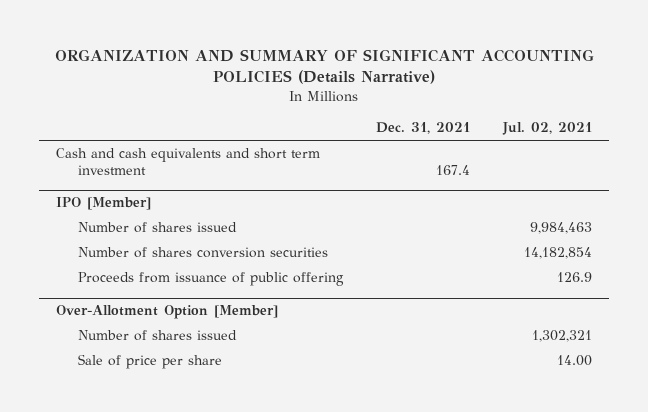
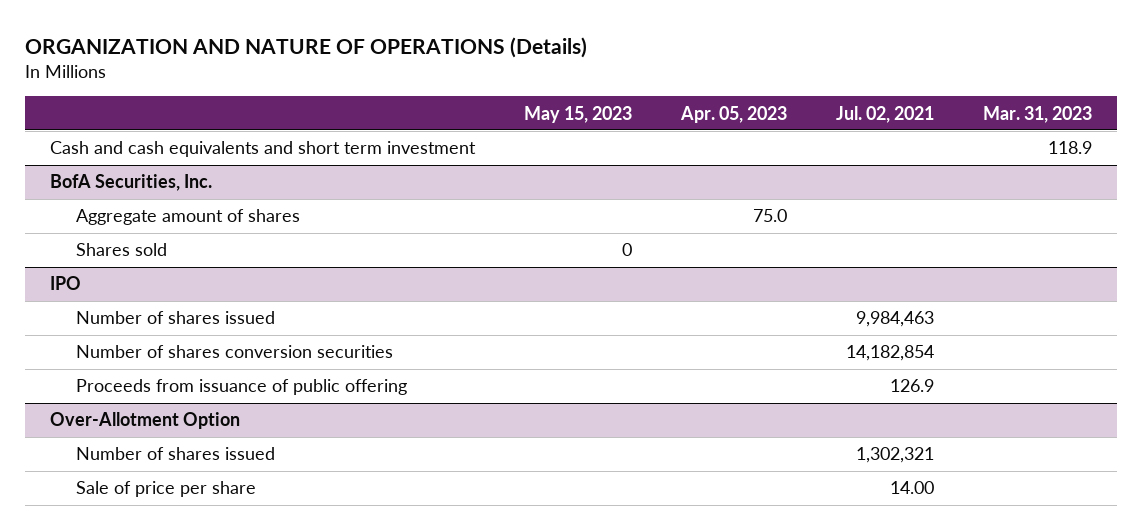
- ORGANIZATION AND SUMMARY OF SIGNIFICANT ACCOUNTING POLICIES (Details Narrative)
+ ORGANIZATION AND NATURE OF OPERATIONS (Details)
- | Dec. 31, 2021 | Jul. 02, 2021
+ | May 15, 2023 | Apr. 05, 2023 | Jul. 02, 2021 | Mar. 31, 2023
- IPO [Member]
+ BofA Securities, Inc.
+ Aggregate amount of shares | | 75.0 | |
+ Shares sold | 0 | | |
+ IPO
- Over-Allotment Option [Member]
+ Over-Allotment Option

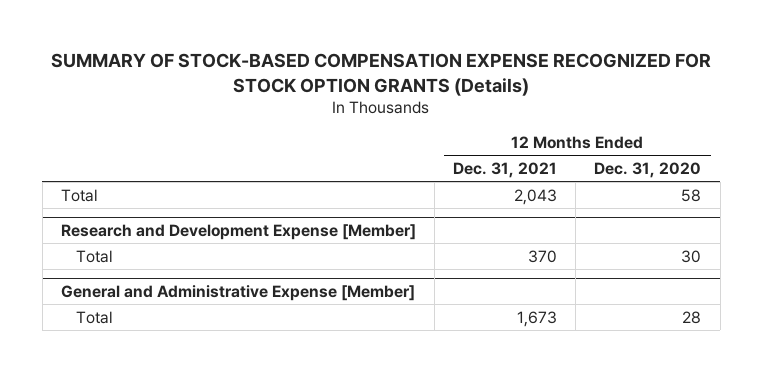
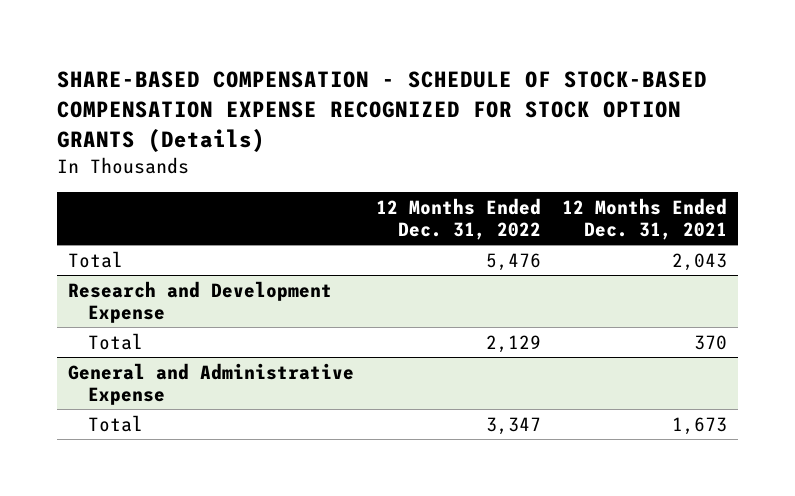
- SUMMARY OF STOCK-BASED COMPENSATION EXPENSE RECOGNIZED FOR STOCK OPTION GRANTS (Details)
+ SHARE-BASED COMPENSATION - SCHEDULE OF STOCK-BASED COMPENSATION EXPENSE RECOGNIZED FOR STOCK OPTION GRANTS (Details)
- | 12 Months Ended Dec. 31, 2021 | 12 Months Ended Dec. 31, 2020
+ | 12 Months Ended Dec. 31, 2022 | 12 Months Ended Dec. 31, 2021
- Research and Development Expense [Member]
+ Research and Development Expense
- General and Administrative Expense [Member]
+ General and Administrative Expense

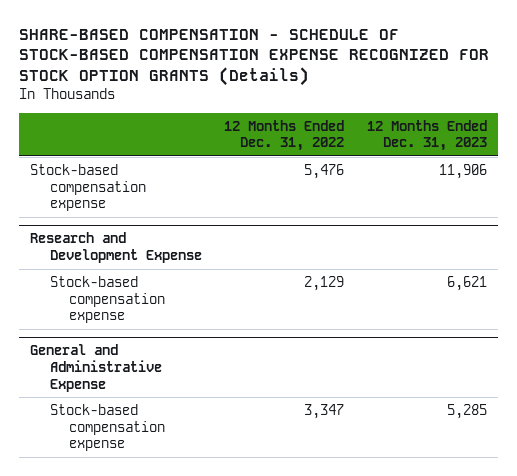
- | 12 Months Ended Dec. 31, 2022 | 12 Months Ended Dec. 31, 2021
+ | 12 Months Ended Dec. 31, 2022 | 12 Months Ended Dec. 31, 2023
- Total | 5,476 | 2,043
+ Stock-based compensation expense | 5,476 | 11,906
@ Research and Development Expense
- Total | 2,129 | 370
+ Stock-based compensation expense | 2,129 | 6,621
@ General and Administrative Expense
- Total | 3,347 | 1,673
+ Stock-based compensation expense | 3,347 | 5,285

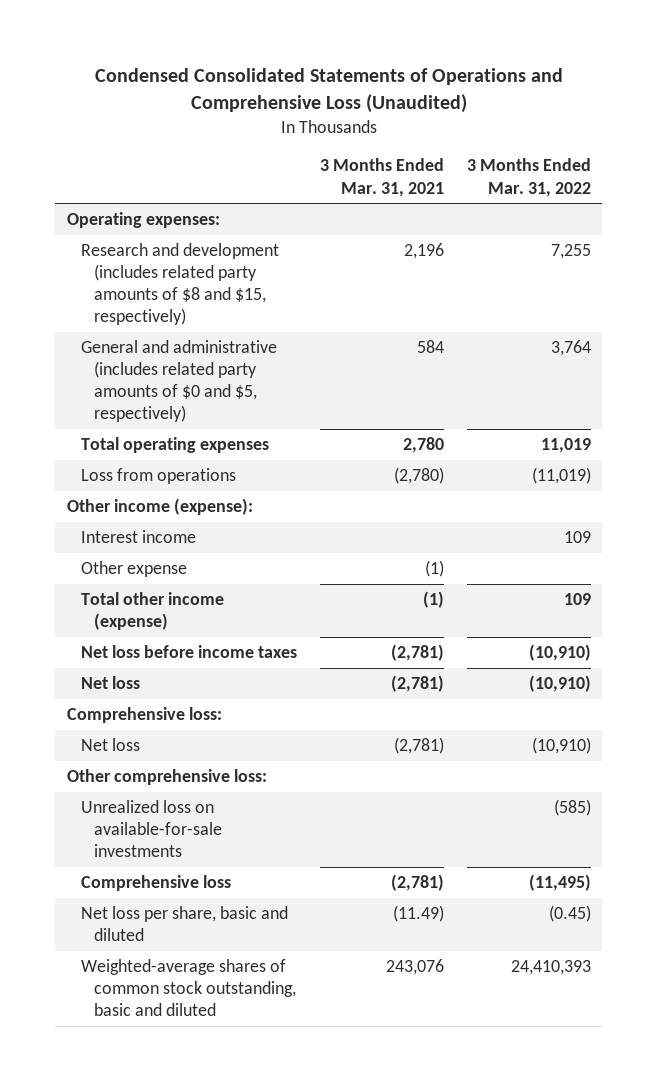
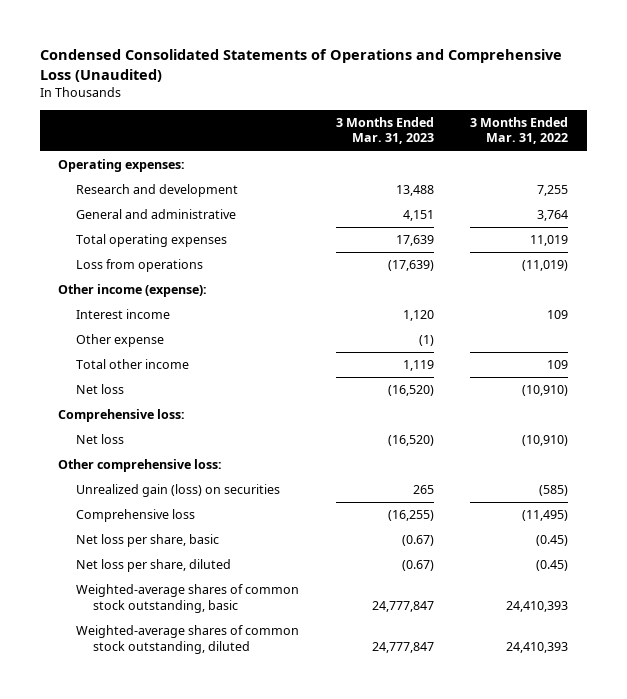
- | 3 Months Ended Mar. 31, 2021 | 3 Months Ended Mar. 31, 2022
+ | 3 Months Ended Mar. 31, 2023 | 3 Months Ended Mar. 31, 2022
- Research and development (includes related party amounts of $8 and $15, respectively) | 2,196 | 7,255
- General and administrative (includes related party amounts of $0 and $5, respectively) | 584 | 3,764
+ Research and development | 13,488 | 7,255
+ General and administrative | 4,151 | 3,764
- Total other income (expense) | (1) | 109
- Net loss before income taxes | (2,781) | (10,910)
+ Total other income | 1,119 | 109
- Unrealized loss on available-for-sale investments | | (585)
+ Unrealized gain (loss) on securities | 265 | (585)
- Net loss per share, basic and diluted | (11.49) | (0.45)
- Weighted-average shares of common stock outstanding, basic and diluted | 243,076 | 24,410,393
+ Net loss per share, basic | (0.67) | (0.45)
+ Net loss per share, diluted | (0.67) | (0.45)
+ Weighted-average shares of common stock outstanding, basic | 24,777,847 | 24,410,393
+ Weighted-average shares of common stock outstanding, diluted | 24,777,847 | 24,410,393

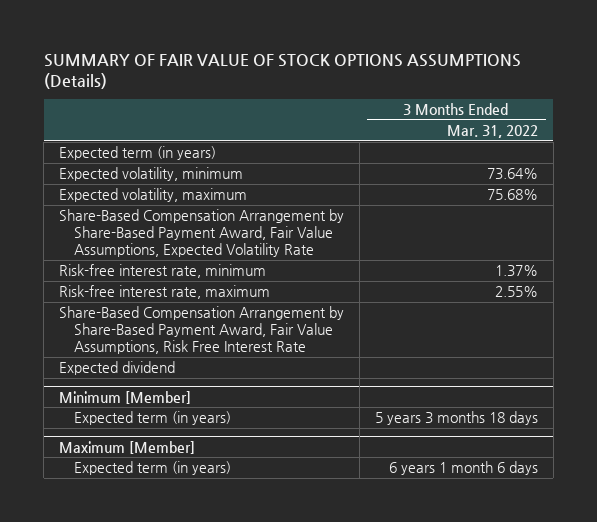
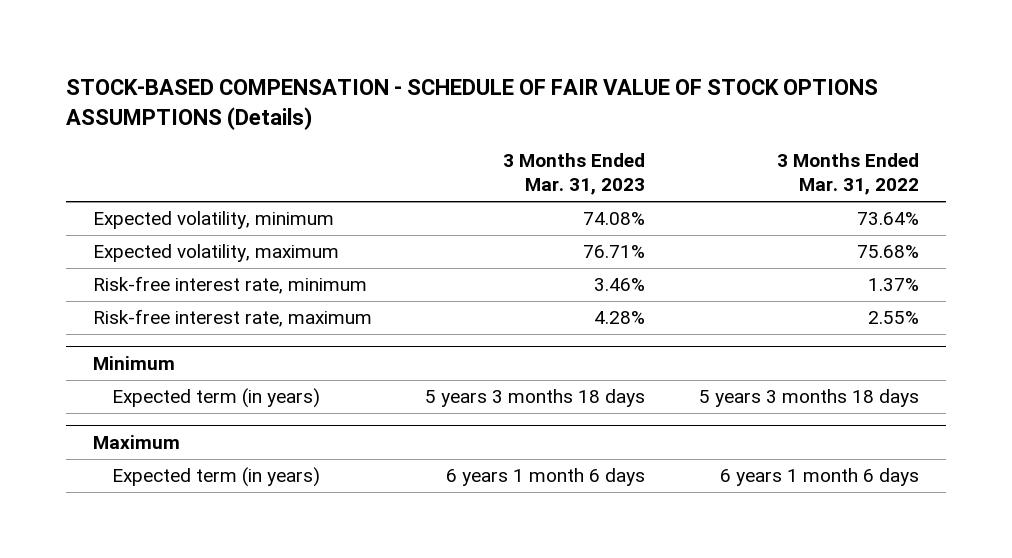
- SUMMARY OF FAIR VALUE OF STOCK OPTIONS ASSUMPTIONS (Details)
+ STOCK-BASED COMPENSATION - SCHEDULE OF FAIR VALUE OF STOCK OPTIONS ASSUMPTIONS (Details)
- | 3 Months Ended Mar. 31, 2022
+ | 3 Months Ended Mar. 31, 2023 | 3 Months Ended Mar. 31, 2022
- Expected term (in years)
- Share-Based Compensation Arrangement by Share-Based Payment Award, Fair Value Assumptions, Expected Volatility Rate
- Share-Based Compensation Arrangement by Share-Based Payment Award, Fair Value Assumptions, Risk Free Interest Rate
- Expected dividend
- Minimum [Member]
+ Minimum
- Maximum [Member]
+ Maximum

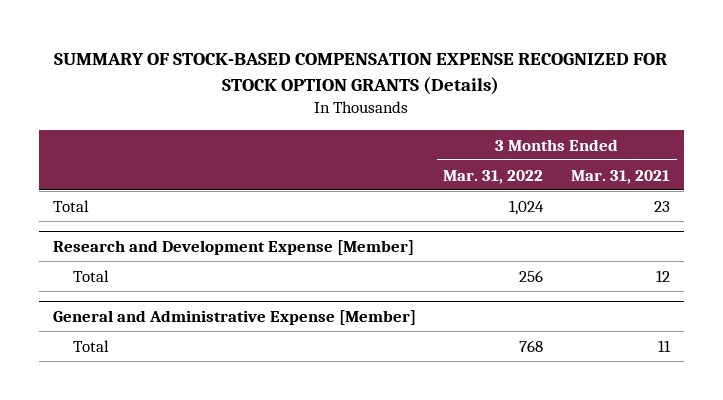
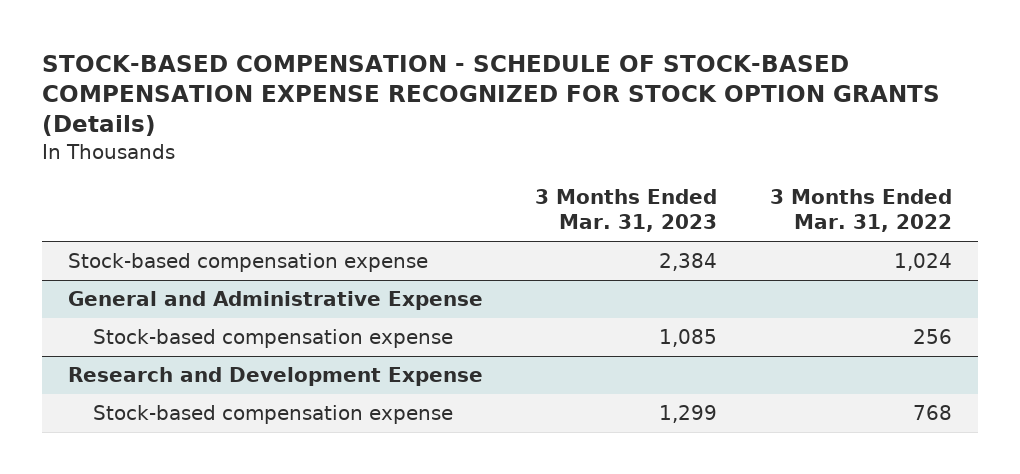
- SUMMARY OF STOCK-BASED COMPENSATION EXPENSE RECOGNIZED FOR STOCK OPTION GRANTS (Details)
+ STOCK-BASED COMPENSATION - SCHEDULE OF STOCK-BASED COMPENSATION EXPENSE RECOGNIZED FOR STOCK OPTION GRANTS (Details)
- | 3 Months Ended Mar. 31, 2022 | 3 Months Ended Mar. 31, 2021
+ | 3 Months Ended Mar. 31, 2023 | 3 Months Ended Mar. 31, 2022
- Total | 1,024 | 23
- Research and Development Expense [Member]
- Total | 256 | 12
- General and Administrative Expense [Member]
- Total | 768 | 11
+ Stock-based compensation expense | 2,384 | 1,024
+ General and Administrative Expense
+ Stock-based compensation expense | 1,085 | 256
+ Research and Development Expense
+ Stock-based compensation expense | 1,299 | 768

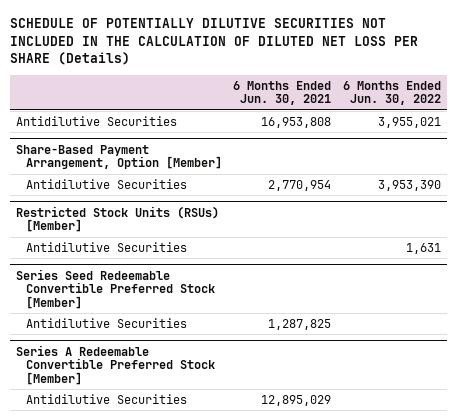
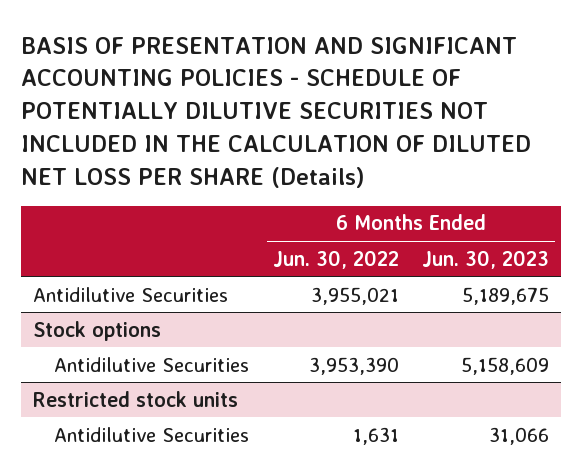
- SCHEDULE OF POTENTIALLY DILUTIVE SECURITIES NOT INCLUDED IN THE CALCULATION OF DILUTED NET LOSS PER SHARE (Details)
+ BASIS OF PRESENTATION AND SIGNIFICANT ACCOUNTING POLICIES - SCHEDULE OF POTENTIALLY DILUTIVE SECURITIES NOT INCLUDED IN THE CALCULATION OF DILUTED NET LOSS PER SHARE (Details)
- | 6 Months Ended Jun. 30, 2021 | 6 Months Ended Jun. 30, 2022
+ | 6 Months Ended Jun. 30, 2022 | 6 Months Ended Jun. 30, 2023
- Share-Based Payment Arrangement, Option [Member]
+ Stock options
- Restricted Stock Units (RSUs) [Member]
+ Restricted stock units
- Series Seed Redeemable Convertible Preferred Stock [Member]
- Antidilutive Securities | 1,287,825 |
- Series A Redeemable Convertible Preferred Stock [Member]
- Antidilutive Securities | 12,895,029 |

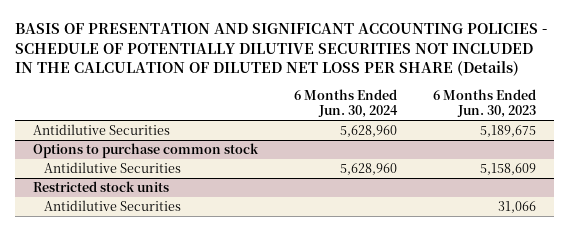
- | 6 Months Ended Jun. 30, 2022 | 6 Months Ended Jun. 30, 2023
+ | 6 Months Ended Jun. 30, 2024 | 6 Months Ended Jun. 30, 2023
- Stock options
+ Options to purchase common stock

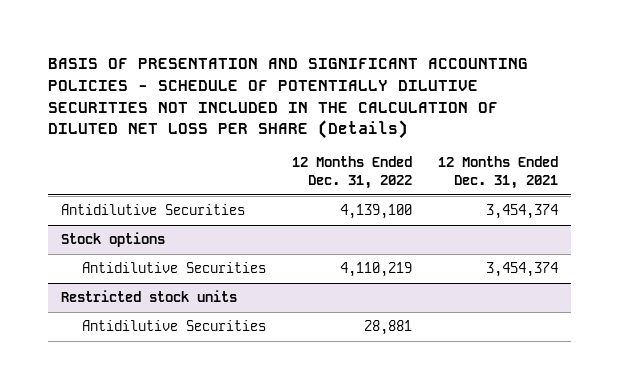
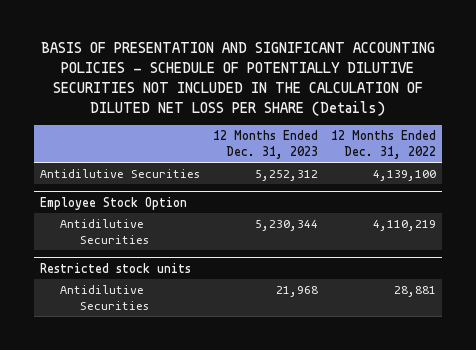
- | 12 Months Ended Dec. 31, 2022 | 12 Months Ended Dec. 31, 2021
+ | 12 Months Ended Dec. 31, 2023 | 12 Months Ended Dec. 31, 2022
- Stock options
+ Employee Stock Option

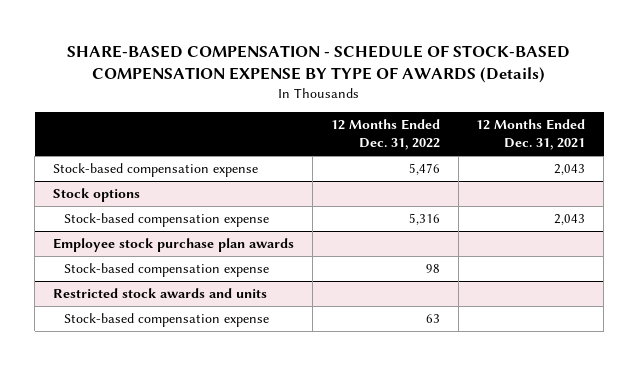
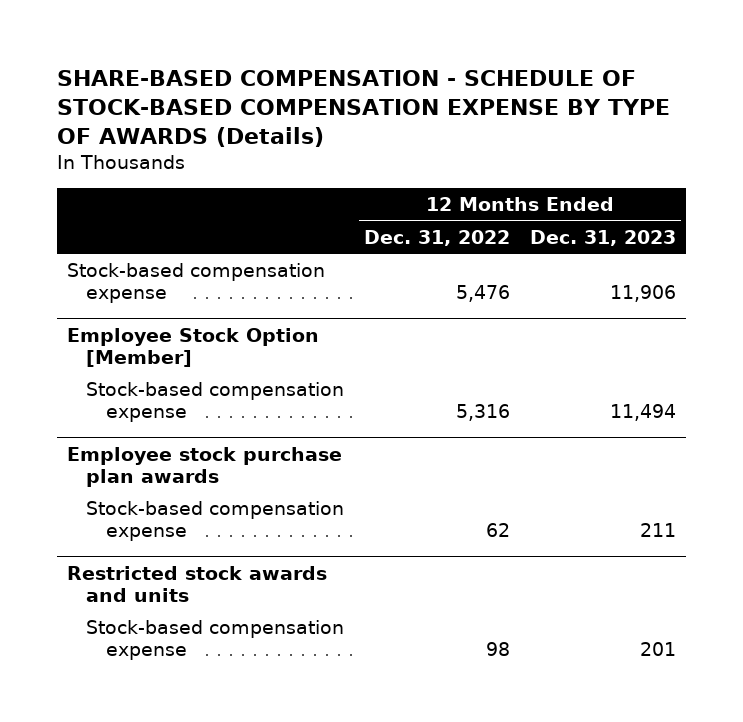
- | 12 Months Ended Dec. 31, 2022 | 12 Months Ended Dec. 31, 2021
+ | 12 Months Ended Dec. 31, 2022 | 12 Months Ended Dec. 31, 2023
- Stock options
+ Employee Stock Option [Member]
@ Employee stock purchase plan awards
- Stock-based compensation expense | 98 |
+ Stock-based compensation expense | 62 | 211
@ Restricted stock awards and units
- Stock-based compensation expense | 63 |
+ Stock-based compensation expense | 98 | 201

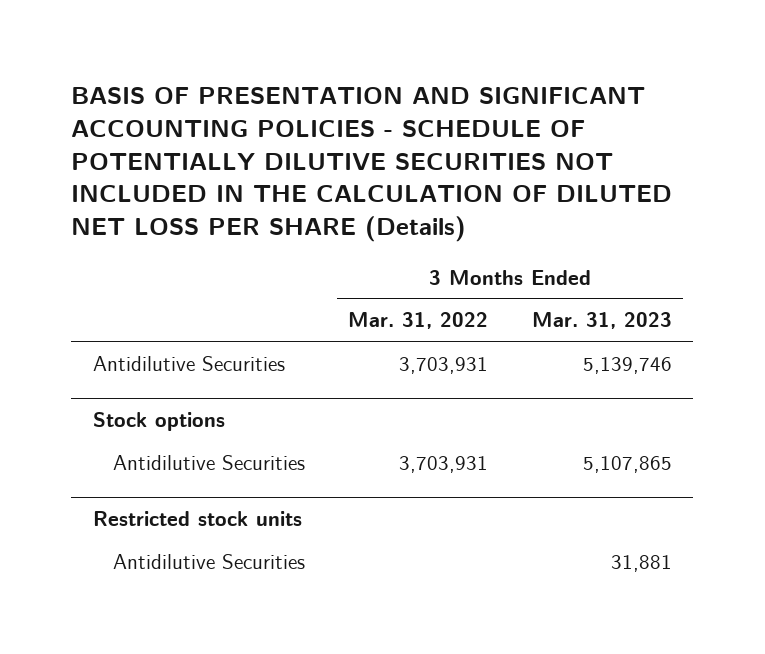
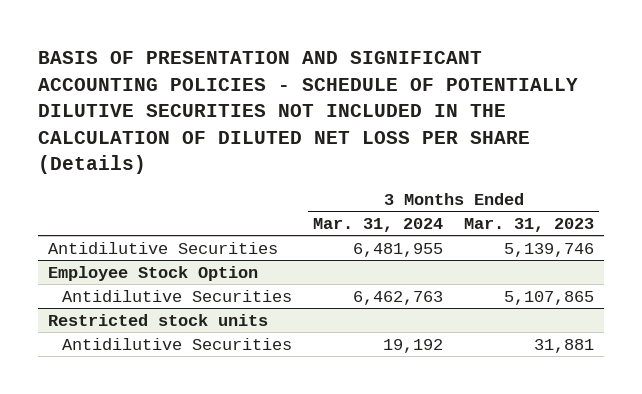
- | 3 Months Ended Mar. 31, 2022 | 3 Months Ended Mar. 31, 2023
+ | 3 Months Ended Mar. 31, 2024 | 3 Months Ended Mar. 31, 2023
- Stock options
+ Employee Stock Option

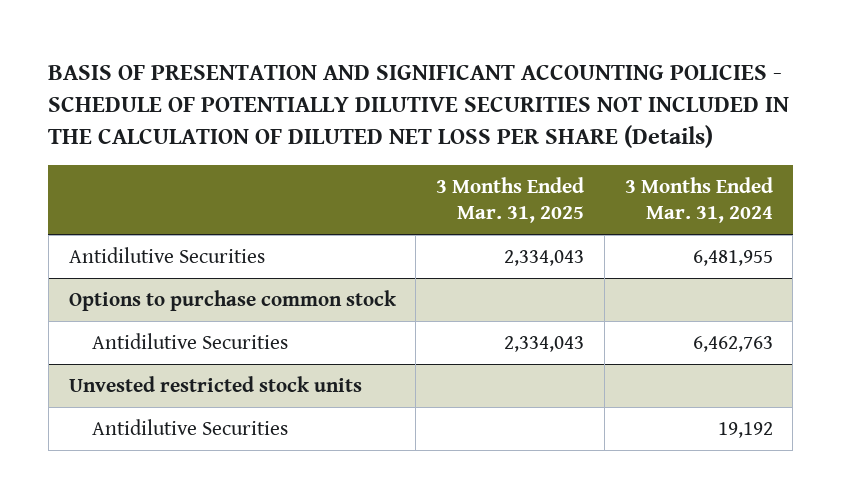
- | 3 Months Ended Mar. 31, 2024 | 3 Months Ended Mar. 31, 2023
+ | 3 Months Ended Mar. 31, 2025 | 3 Months Ended Mar. 31, 2024
- Employee Stock Option
+ Options to purchase common stock
- Restricted stock units
+ Unvested restricted stock units

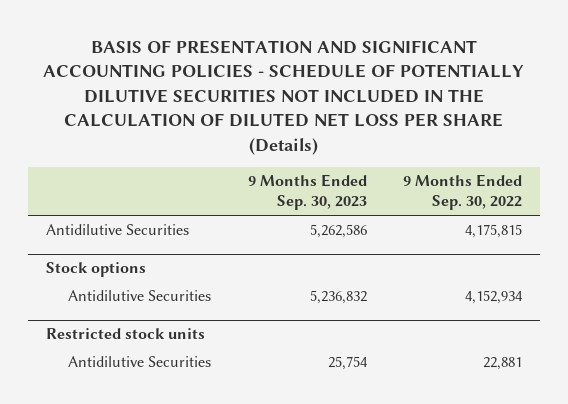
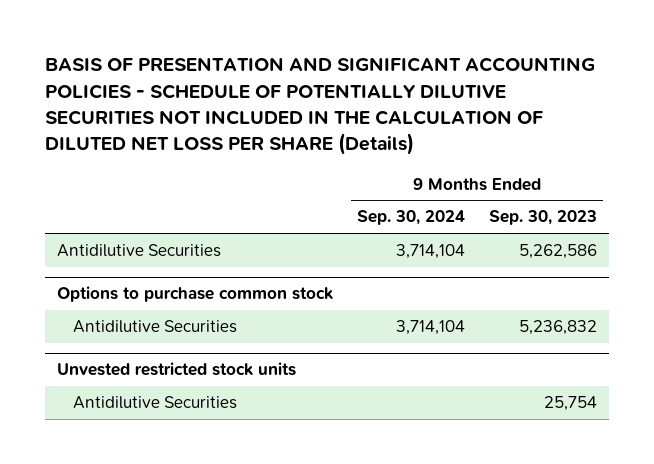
- | 9 Months Ended Sep. 30, 2023 | 9 Months Ended Sep. 30, 2022
+ | 9 Months Ended Sep. 30, 2024 | 9 Months Ended Sep. 30, 2023
- Stock options
+ Options to purchase common stock
- Restricted stock units
+ Unvested restricted stock units

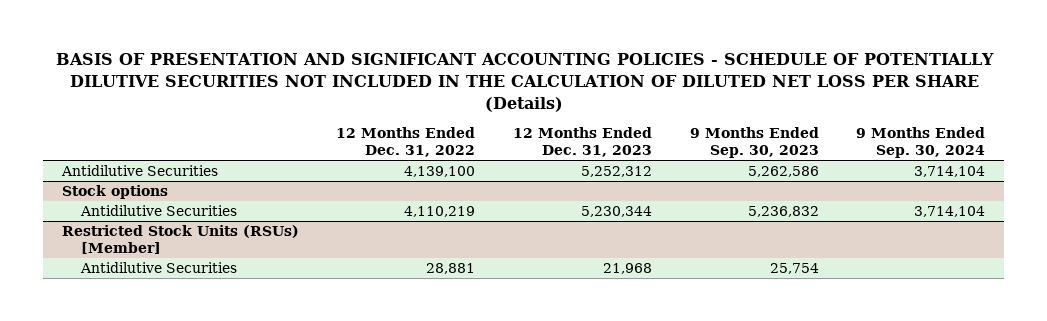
- | 9 Months Ended Sep. 30, 2024 | 9 Months Ended Sep. 30, 2023
+ | 12 Months Ended Dec. 31, 2022 | 12 Months Ended Dec. 31, 2023 | 9 Months Ended Sep. 30, 2023 | 9 Months Ended Sep. 30, 2024
- Options to purchase common stock
+ Stock options
- Unvested restricted stock units
+ Restricted Stock Units (RSUs) [Member]

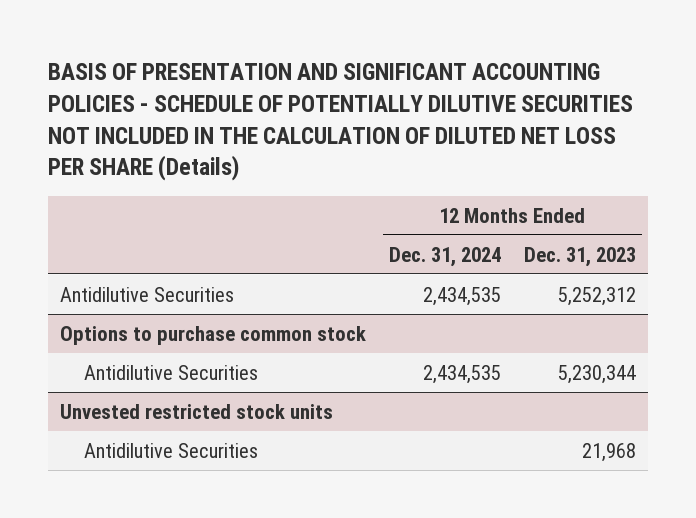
- | 12 Months Ended Dec. 31, 2022 | 12 Months Ended Dec. 31, 2023 | 9 Months Ended Sep. 30, 2023 | 9 Months Ended Sep. 30, 2024
+ | 12 Months Ended Dec. 31, 2024 | 12 Months Ended Dec. 31, 2023
- Stock options
+ Options to purchase common stock
- Restricted Stock Units (RSUs) [Member]
+ Unvested restricted stock units

